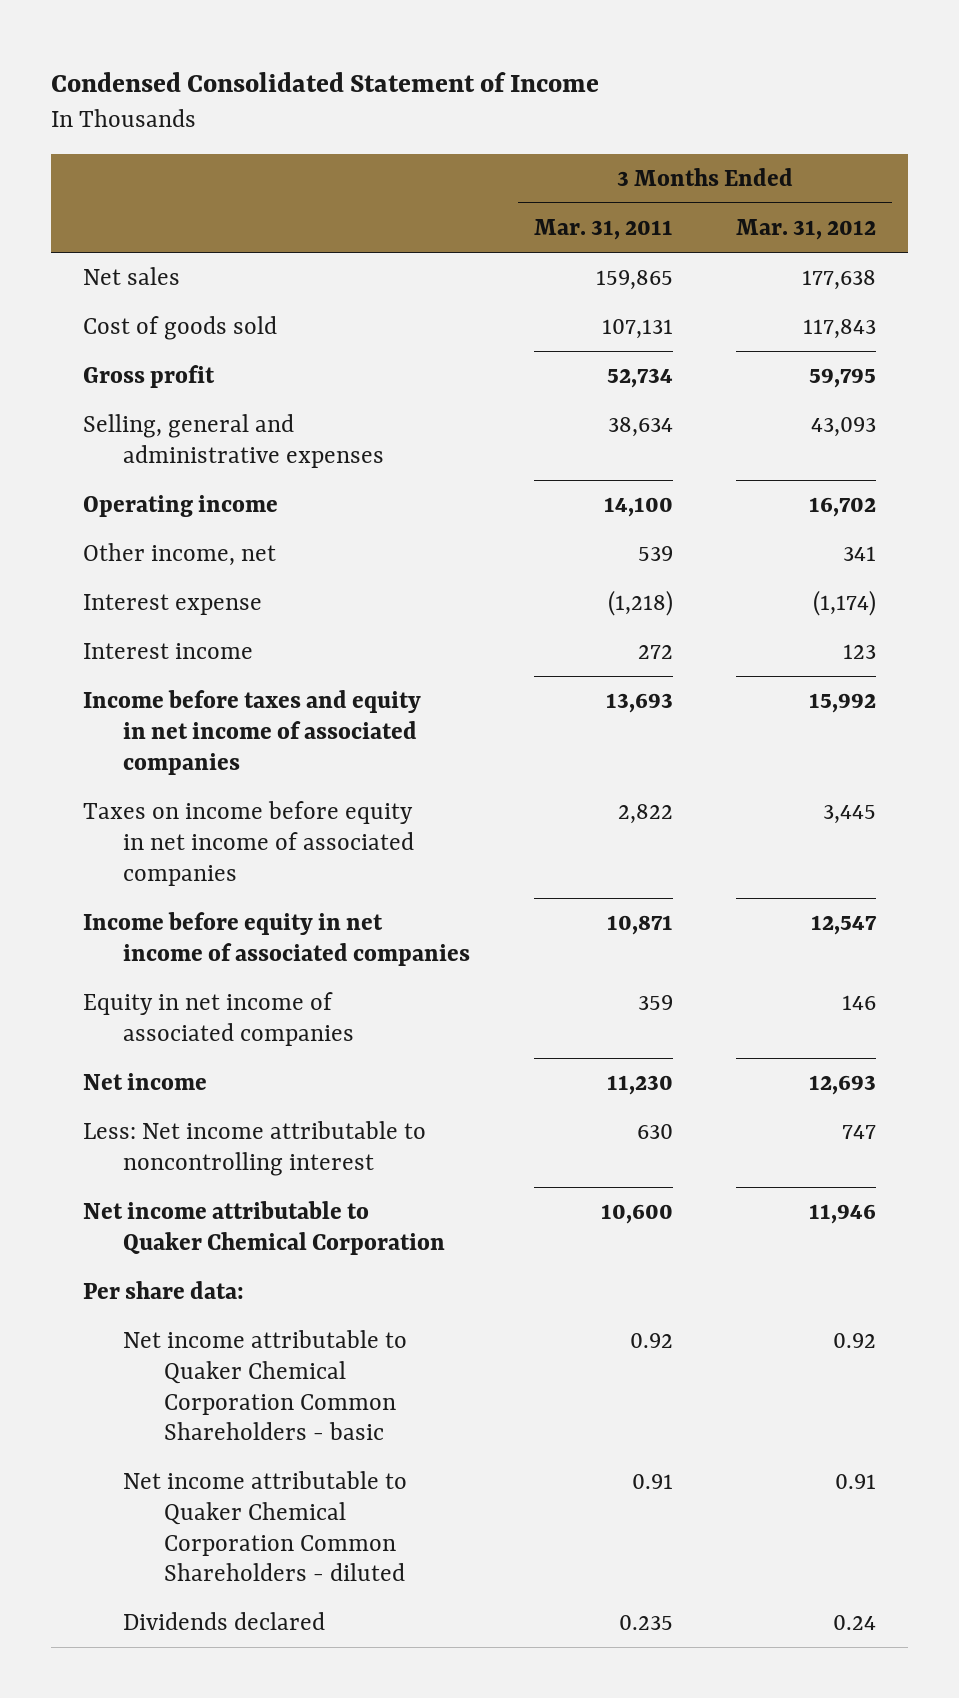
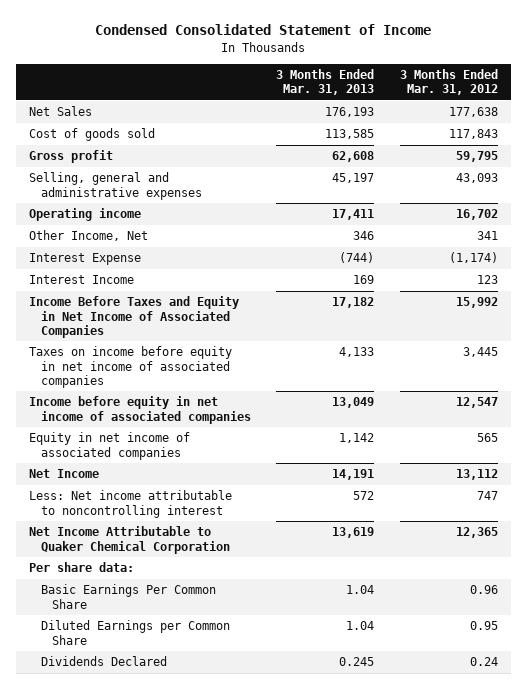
- | 3 Months Ended Mar. 31, 2011 | 3 Months Ended Mar. 31, 2012
+ | 3 Months Ended Mar. 31, 2013 | 3 Months Ended Mar. 31, 2012
- Net sales | 159,865 | 177,638
+ Net Sales | 176,193 | 177,638
- Other income, net | 539 | 341
- Interest expense | (1,218) | (1,174)
- Interest income | 272 | 123
- Income before taxes and equity in net income of associated companies | 13,693 | 15,992
+ Other Income, Net | 346 | 341
+ Interest Expense | (744) | (1,174)
+ Interest Income | 169 | 123
+ Income Before Taxes and Equity in Net Income of Associated Companies | 17,182 | 15,992
- Equity in net income of associated companies | 359 | 146
- Net income | 11,230 | 12,693
+ Equity in net income of associated companies | 1,142 | 565
+ Net Income | 14,191 | 13,112
- Net income attributable to Quaker Chemical Corporation | 10,600 | 11,946
+ Net Income Attributable to Quaker Chemical Corporation | 13,619 | 12,365
- Net income attributable to Quaker Chemical Corporation Common Shareholders - basic | 0.92 | 0.92
- Net income attributable to Quaker Chemical Corporation Common Shareholders - diluted | 0.91 | 0.91
- Dividends declared | 0.235 | 0.24
+ Basic Earnings Per Common Share | 1.04 | 0.96
+ Diluted Earnings per Common Share | 1.04 | 0.95
+ Dividends Declared | 0.245 | 0.24

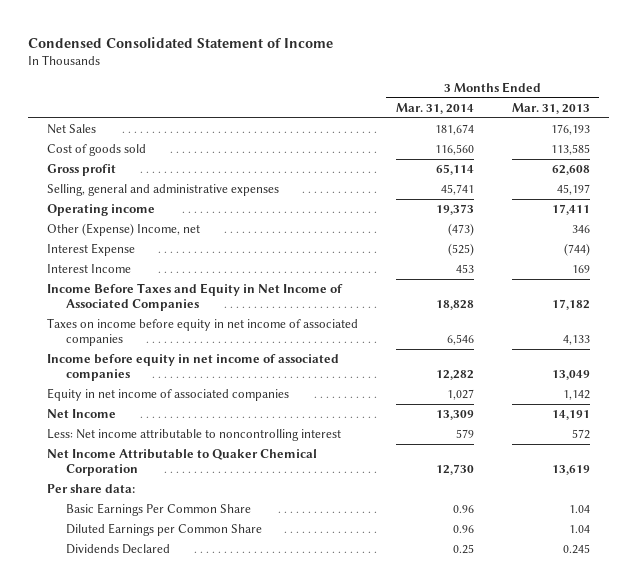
- | 3 Months Ended Mar. 31, 2013 | 3 Months Ended Mar. 31, 2012
+ | 3 Months Ended Mar. 31, 2014 | 3 Months Ended Mar. 31, 2013
- Other Income, Net | 346 | 341
+ Other (Expense) Income, net | (473) | 346

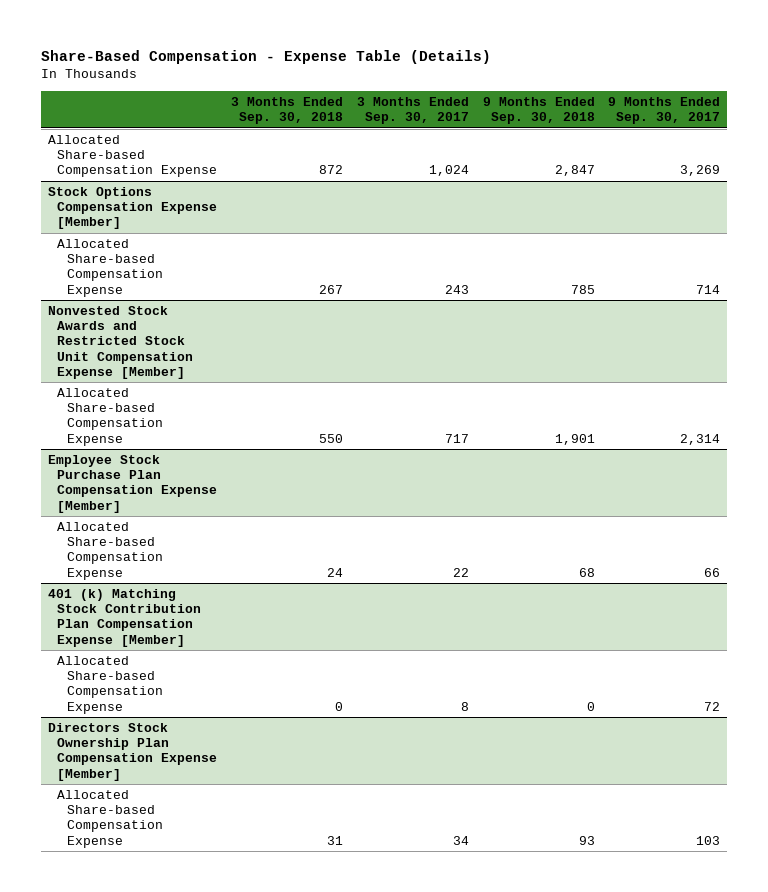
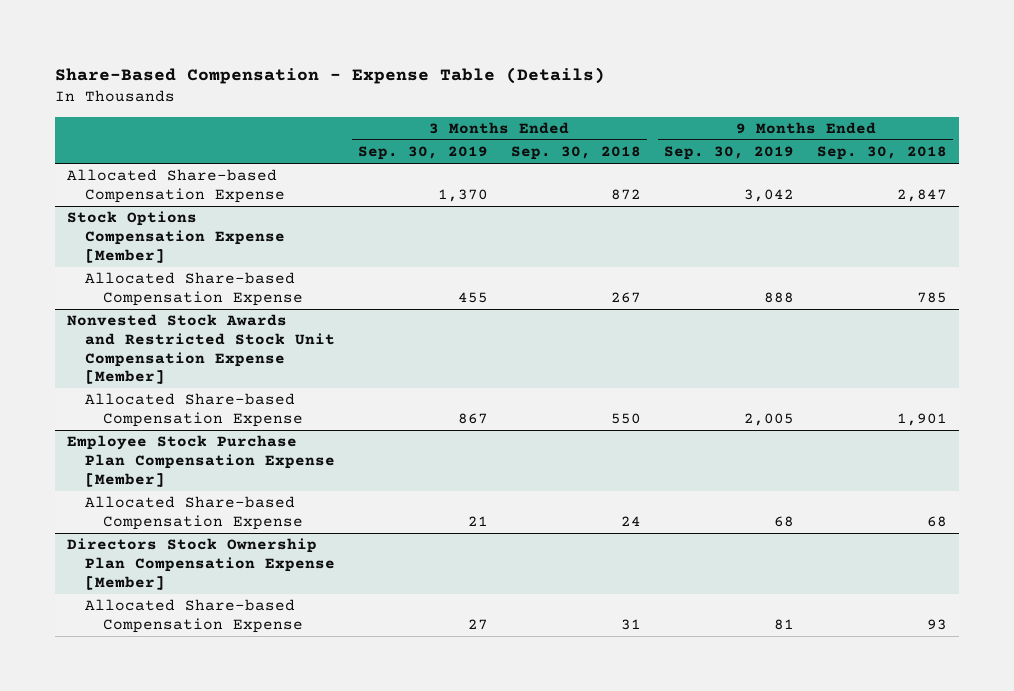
- | 3 Months Ended Sep. 30, 2018 | 3 Months Ended Sep. 30, 2017 | 9 Months Ended Sep. 30, 2018 | 9 Months Ended Sep. 30, 2017
+ | 3 Months Ended Sep. 30, 2019 | 3 Months Ended Sep. 30, 2018 | 9 Months Ended Sep. 30, 2019 | 9 Months Ended Sep. 30, 2018
- 401 (k) Matching Stock Contribution Plan Compensation Expense [Member]
- Allocated Share-based Compensation Expense | 0 | 8 | 0 | 72

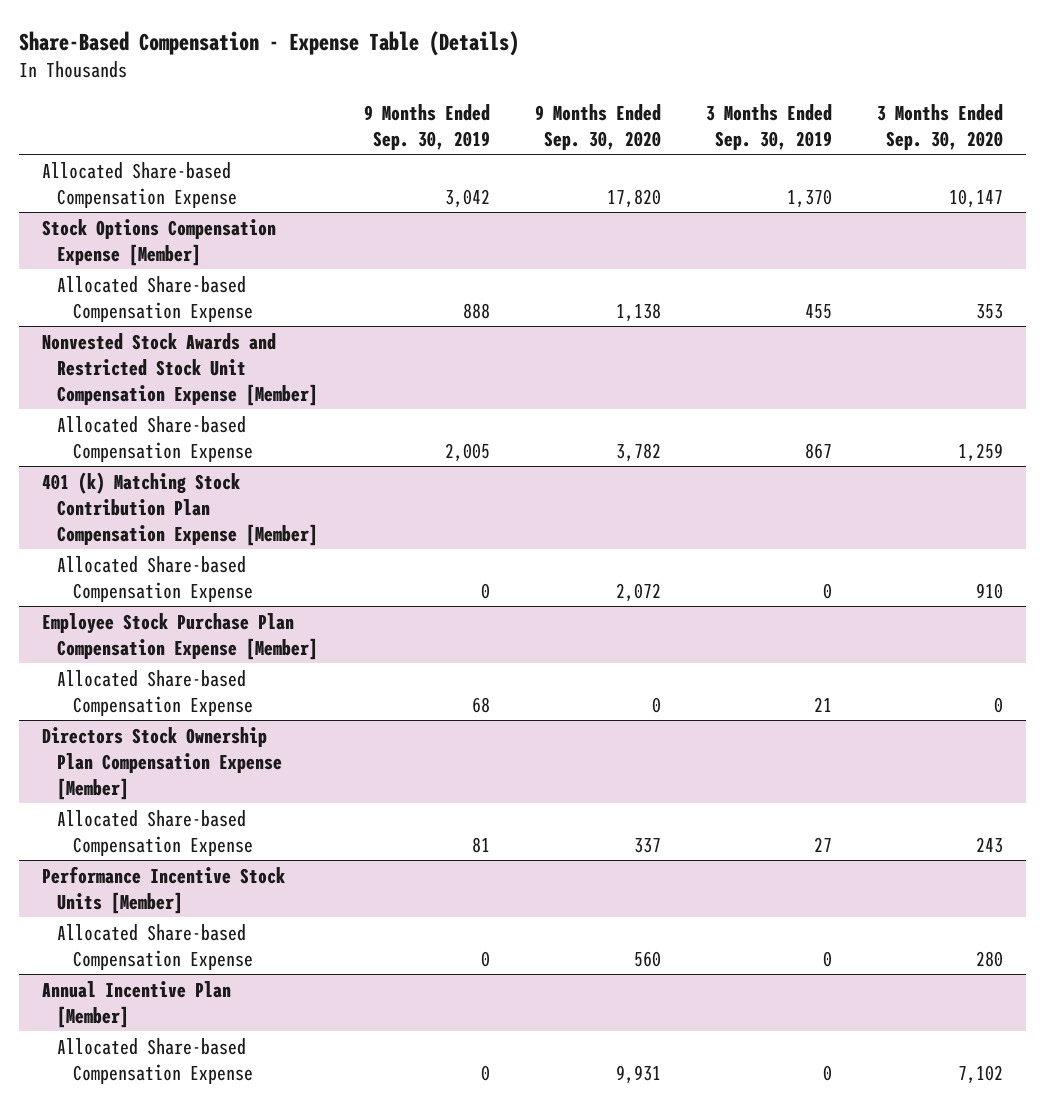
- | 3 Months Ended Sep. 30, 2019 | 3 Months Ended Sep. 30, 2018 | 9 Months Ended Sep. 30, 2019 | 9 Months Ended Sep. 30, 2018
+ | 9 Months Ended Sep. 30, 2019 | 9 Months Ended Sep. 30, 2020 | 3 Months Ended Sep. 30, 2019 | 3 Months Ended Sep. 30, 2020
+ 401 (k) Matching Stock Contribution Plan Compensation Expense [Member]
+ Allocated Share-based Compensation Expense | 0 | 2,072 | 0 | 910
+ Performance Incentive Stock Units [Member]
+ Allocated Share-based Compensation Expense | 0 | 560 | 0 | 280
+ Annual Incentive Plan [Member]
+ Allocated Share-based Compensation Expense | 0 | 9,931 | 0 | 7,102

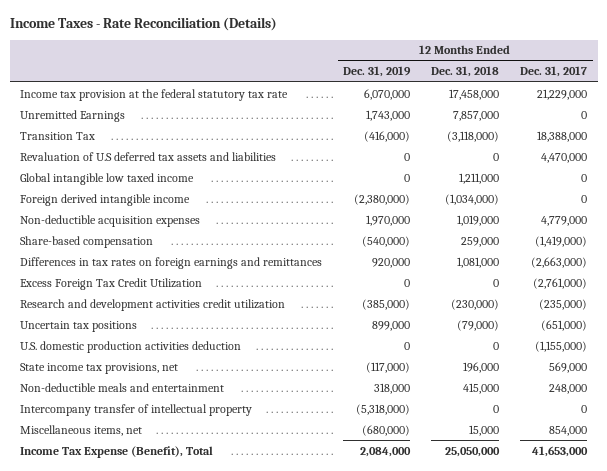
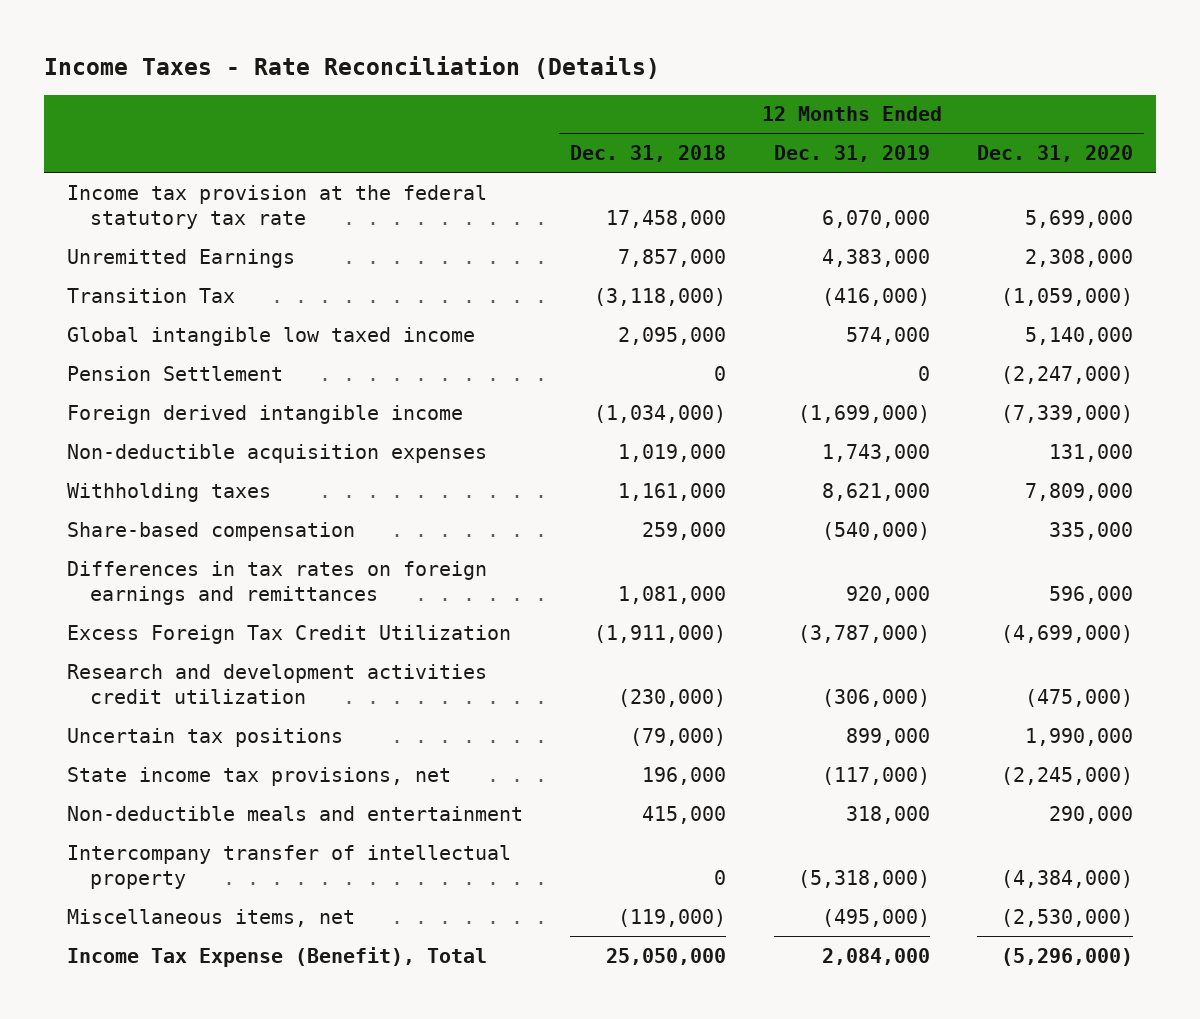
- | 12 Months Ended Dec. 31, 2019 | 12 Months Ended Dec. 31, 2018 | 12 Months Ended Dec. 31, 2017
+ | 12 Months Ended Dec. 31, 2018 | 12 Months Ended Dec. 31, 2019 | 12 Months Ended Dec. 31, 2020
- Unremitted Earnings | 1,743,000 | 7,857,000 | 0
+ Unremitted Earnings | 7,857,000 | 4,383,000 | 2,308,000
- Revaluation of U.S deferred tax assets and liabilities | 0 | 0 | 4,470,000
- Global intangible low taxed income | 0 | 1,211,000 | 0
- Foreign derived intangible income | (2,380,000) | (1,034,000) | 0
- Non-deductible acquisition expenses | 1,970,000 | 1,019,000 | 4,779,000
+ Global intangible low taxed income | 2,095,000 | 574,000 | 5,140,000
+ Pension Settlement | 0 | 0 | (2,247,000)
+ Foreign derived intangible income | (1,034,000) | (1,699,000) | (7,339,000)
+ Non-deductible acquisition expenses | 1,019,000 | 1,743,000 | 131,000
+ Withholding taxes | 1,161,000 | 8,621,000 | 7,809,000
- Excess Foreign Tax Credit Utilization | 0 | 0 | (2,761,000)
- Research and development activities credit utilization | (385,000) | (230,000) | (235,000)
+ Excess Foreign Tax Credit Utilization | (1,911,000) | (3,787,000) | (4,699,000)
+ Research and development activities credit utilization | (230,000) | (306,000) | (475,000)
- U.S. domestic production activities deduction | 0 | 0 | (1,155,000)
- Miscellaneous items, net | (680,000) | 15,000 | 854,000
+ Miscellaneous items, net | (119,000) | (495,000) | (2,530,000)

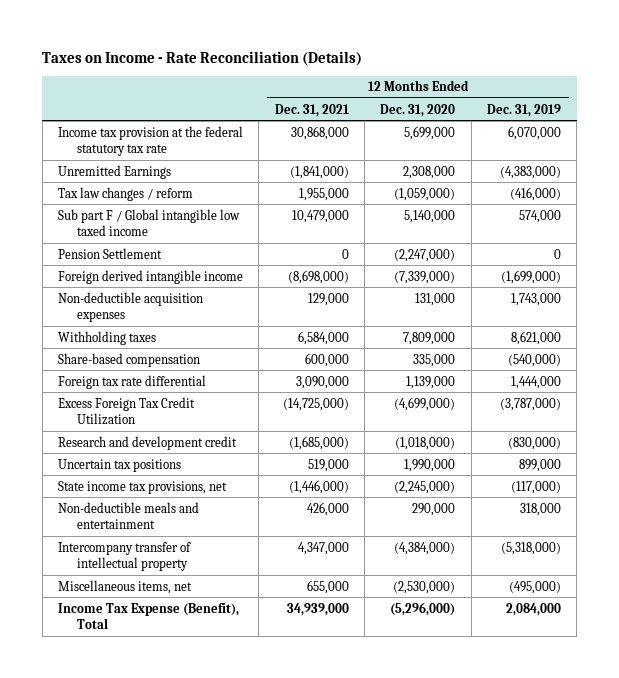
- Income Taxes - Rate Reconciliation (Details)
+ Taxes on Income - Rate Reconciliation (Details)
- | 12 Months Ended Dec. 31, 2018 | 12 Months Ended Dec. 31, 2019 | 12 Months Ended Dec. 31, 2020
+ | 12 Months Ended Dec. 31, 2021 | 12 Months Ended Dec. 31, 2020 | 12 Months Ended Dec. 31, 2019
- Unremitted Earnings | 7,857,000 | 4,383,000 | 2,308,000
- Transition Tax | (3,118,000) | (416,000) | (1,059,000)
- Global intangible low taxed income | 2,095,000 | 574,000 | 5,140,000
+ Unremitted Earnings | (1,841,000) | 2,308,000 | (4,383,000)
+ Tax law changes / reform | 1,955,000 | (1,059,000) | (416,000)
+ Sub part F / Global intangible low taxed income | 10,479,000 | 5,140,000 | 574,000
- Differences in tax rates on foreign earnings and remittances | 1,081,000 | 920,000 | 596,000
+ Foreign tax rate differential | 3,090,000 | 1,139,000 | 1,444,000
- Research and development activities credit utilization | (230,000) | (306,000) | (475,000)
+ Research and development credit | (1,685,000) | (1,018,000) | (830,000)

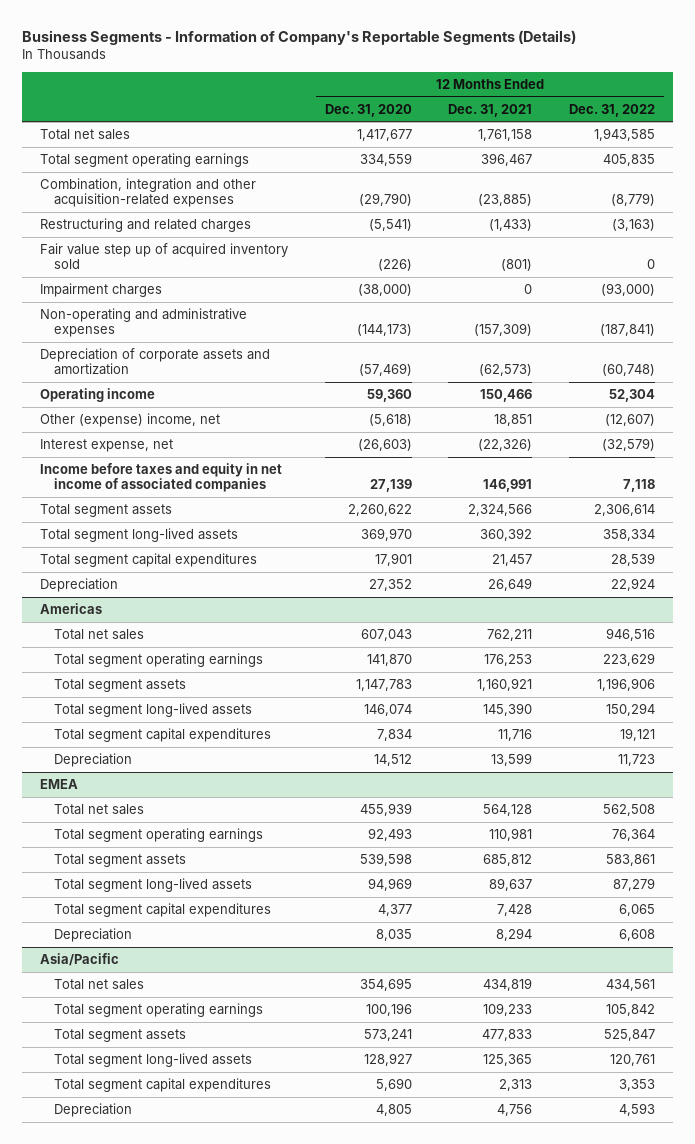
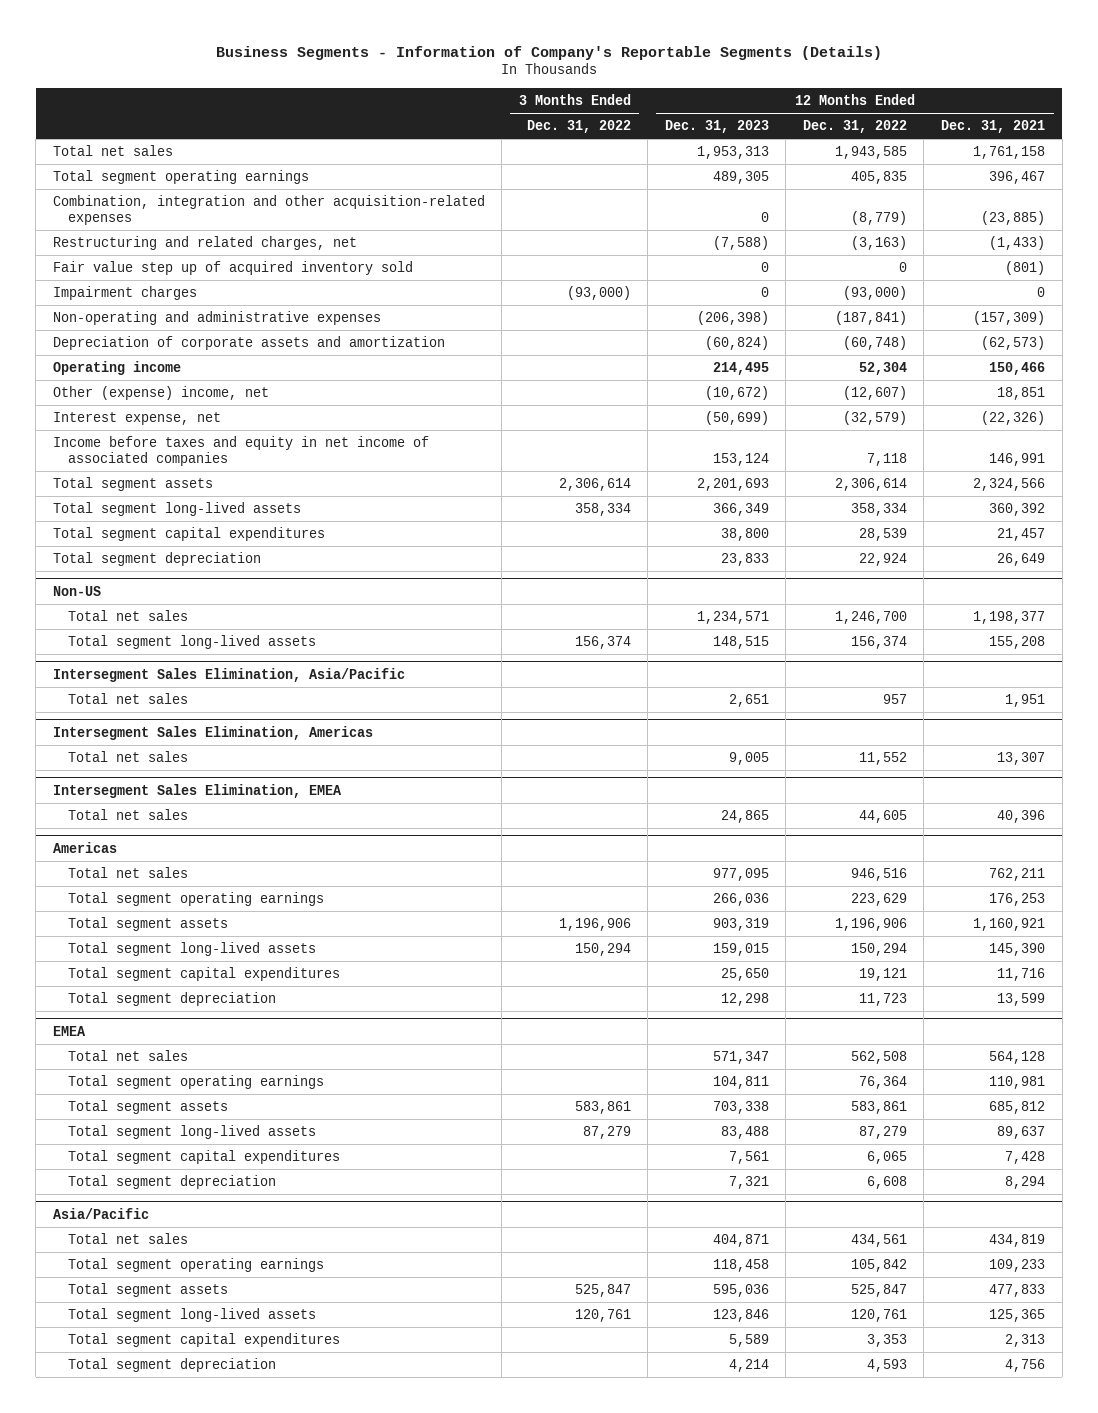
- | 12 Months Ended Dec. 31, 2020 | 12 Months Ended Dec. 31, 2021 | 12 Months Ended Dec. 31, 2022
+ | 3 Months Ended Dec. 31, 2022 | 12 Months Ended Dec. 31, 2023 | 12 Months Ended Dec. 31, 2022 | 12 Months Ended Dec. 31, 2021
- Restructuring and related charges | (5,541) | (1,433) | (3,163)
+ Restructuring and related charges, net | | (7,588) | (3,163) | (1,433)
- Depreciation | 27,352 | 26,649 | 22,924
+ Total segment depreciation | | 23,833 | 22,924 | 26,649
+ Non-US
+ Total net sales | | 1,234,571 | 1,246,700 | 1,198,377
+ Total segment long-lived assets | 156,374 | 148,515 | 156,374 | 155,208
+ Intersegment Sales Elimination, Asia/Pacific
+ Total net sales | | 2,651 | 957 | 1,951
+ Intersegment Sales Elimination, Americas
+ Total net sales | | 9,005 | 11,552 | 13,307
+ Intersegment Sales Elimination, EMEA
+ Total net sales | | 24,865 | 44,605 | 40,396
@ Americas
- Depreciation | 14,512 | 13,599 | 11,723
+ Total segment depreciation | | 12,298 | 11,723 | 13,599
@ EMEA
- Depreciation | 8,035 | 8,294 | 6,608
+ Total segment depreciation | | 7,321 | 6,608 | 8,294
@ Asia/Pacific
- Depreciation | 4,805 | 4,756 | 4,593
+ Total segment depreciation | | 4,214 | 4,593 | 4,756

